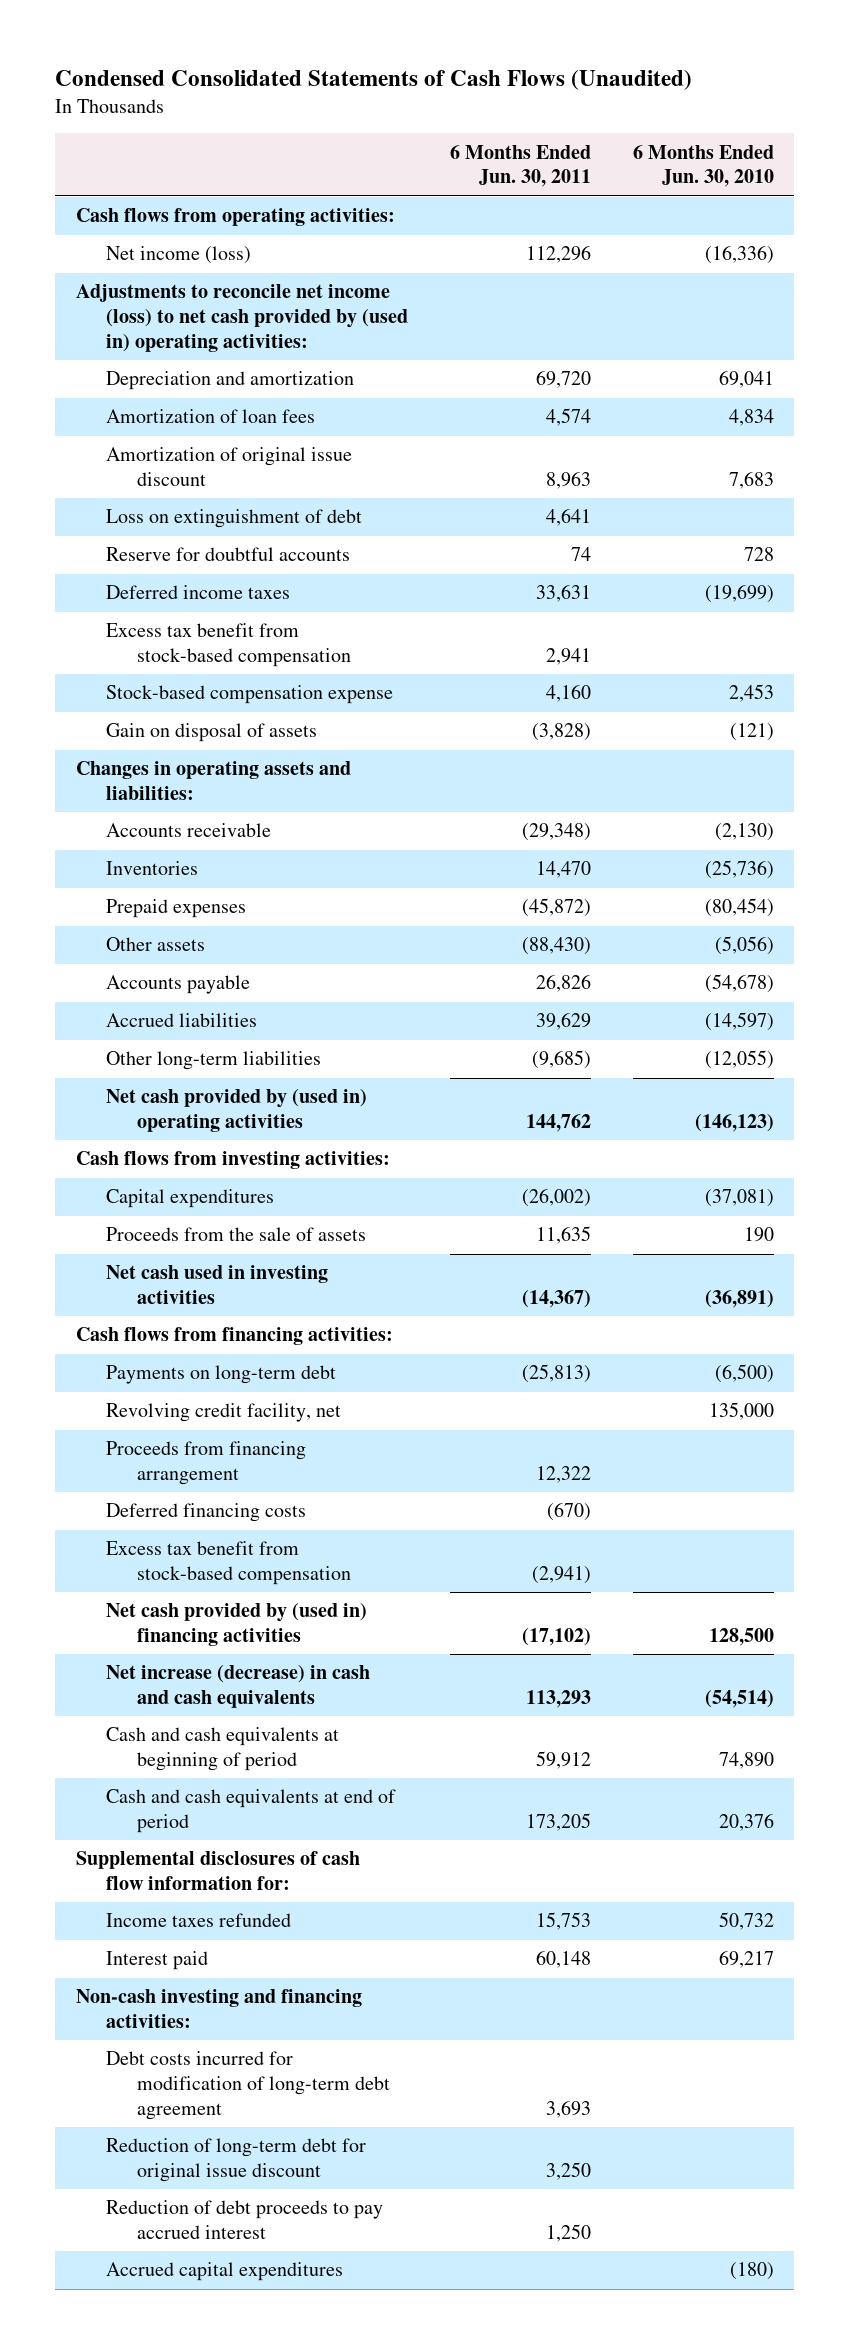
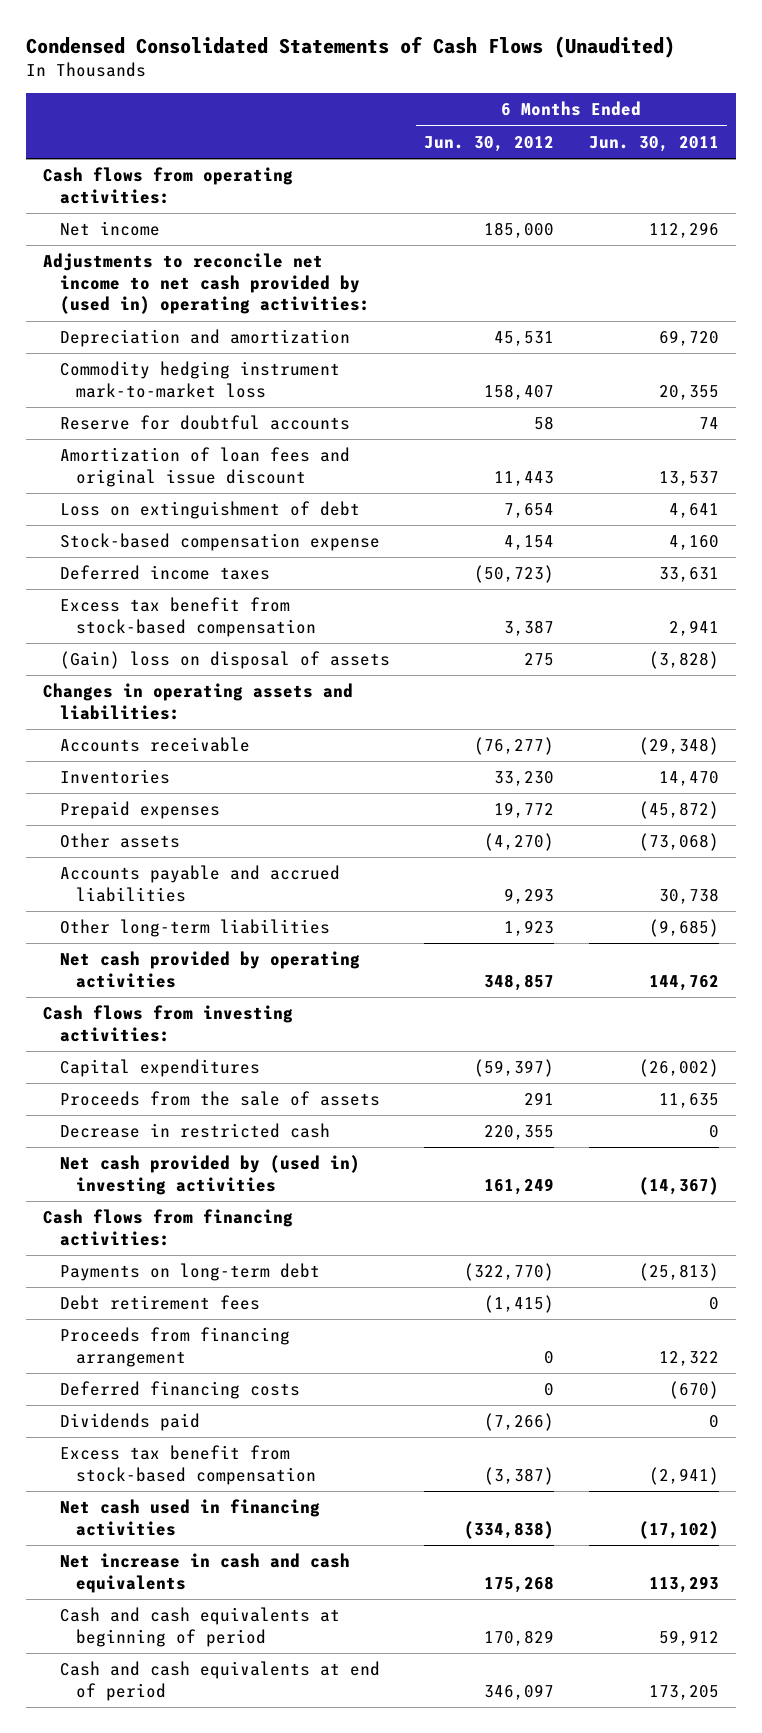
- | 6 Months Ended Jun. 30, 2011 | 6 Months Ended Jun. 30, 2010
+ | 6 Months Ended Jun. 30, 2012 | 6 Months Ended Jun. 30, 2011
- Net income (loss) | 112,296 | (16,336)
- Adjustments to reconcile net income (loss) to net cash provided by (used in) operating activities:
+ Net income | 185,000 | 112,296
+ Adjustments to reconcile net income to net cash provided by (used in) operating activities:
- Amortization of loan fees | 4,574 | 4,834
- Amortization of original issue discount | 8,963 | 7,683
+ Commodity hedging instrument mark-to-market loss | 158,407 | 20,355
+ Amortization of loan fees and original issue discount | 11,443 | 13,537
moved down: Loss on extinguishment of debt | 7,654 | 4,641
moved up: Stock-based compensation expense | 4,154 | 4,160
- Gain on disposal of assets | (3,828) | (121)
+ (Gain) loss on disposal of assets | 275 | (3,828)
- Other assets | (88,430) | (5,056)
- Accounts payable | 26,826 | (54,678)
- Accrued liabilities | 39,629 | (14,597)
+ Other assets | (4,270) | (73,068)
+ Accounts payable and accrued liabilities | 9,293 | 30,738
- Net cash provided by (used in) operating activities | 144,762 | (146,123)
+ Net cash provided by operating activities | 348,857 | 144,762
- Net cash used in investing activities | (14,367) | (36,891)
+ Decrease in restricted cash | 220,355 | 0
+ Net cash provided by (used in) investing activities | 161,249 | (14,367)
- Revolving credit facility, net | | 135,000
+ Debt retirement fees | (1,415) | 0
+ Dividends paid | (7,266) | 0
- Net cash provided by (used in) financing activities | (17,102) | 128,500
- Net increase (decrease) in cash and cash equivalents | 113,293 | (54,514)
+ Net cash used in financing activities | (334,838) | (17,102)
+ Net increase in cash and cash equivalents | 175,268 | 113,293
- Supplemental disclosures of cash flow information for:
- Income taxes refunded | 15,753 | 50,732
- Interest paid | 60,148 | 69,217
- Non-cash investing and financing activities:
- Debt costs incurred for modification of long-term debt agreement | 3,693 |
- Reduction of long-term debt for original issue discount | 3,250 |
- Reduction of debt proceeds to pay accrued interest | 1,250 |
- Accrued capital expenditures | | (180)

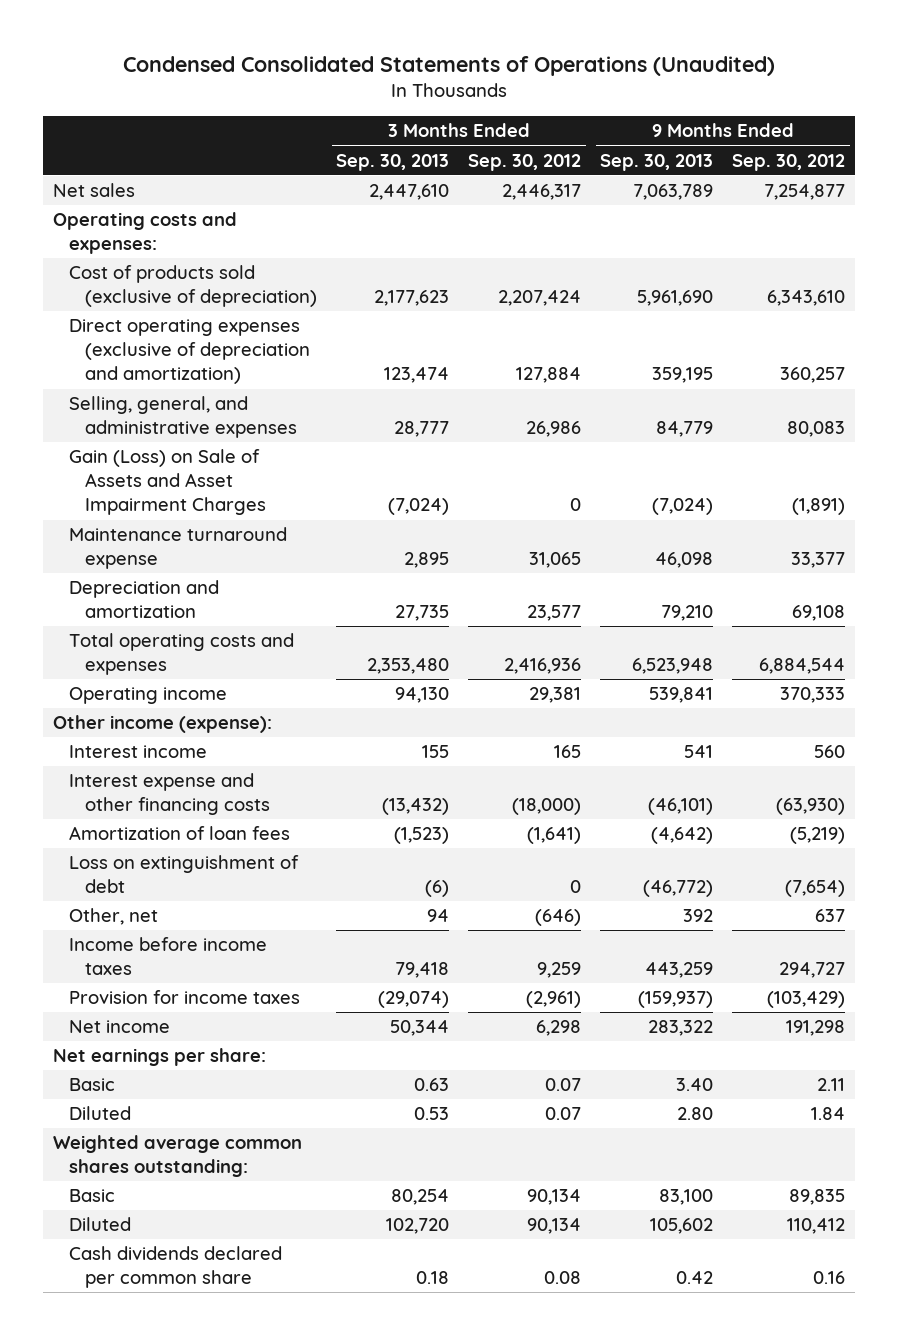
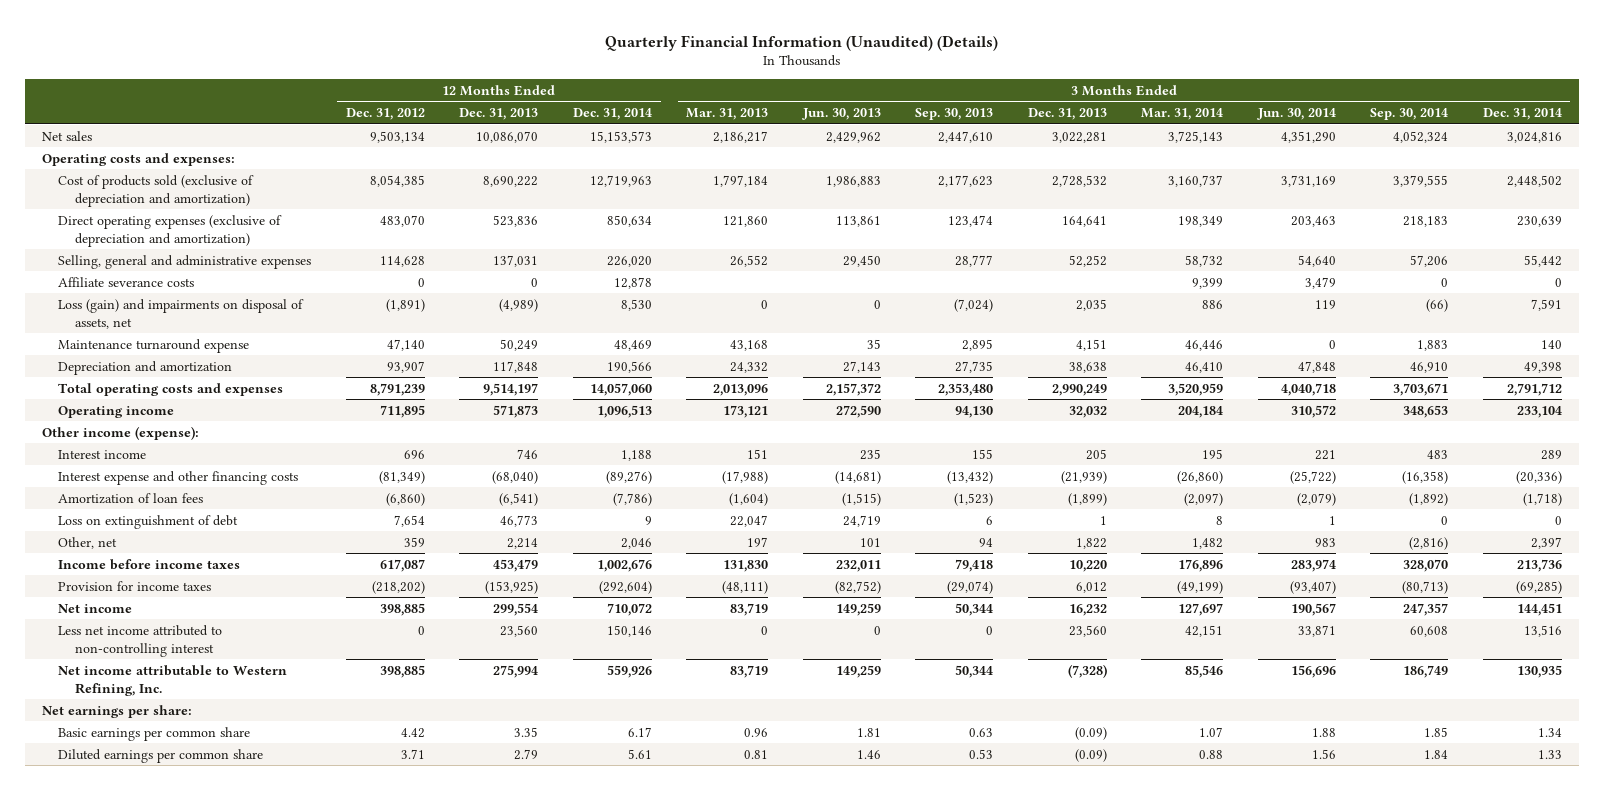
- Condensed Consolidated Statements of Operations (Unaudited)
+ Quarterly Financial Information (Unaudited) (Details)
- | 3 Months Ended Sep. 30, 2013 | 3 Months Ended Sep. 30, 2012 | 9 Months Ended Sep. 30, 2013 | 9 Months Ended Sep. 30, 2012
+ | 12 Months Ended Dec. 31, 2012 | 12 Months Ended Dec. 31, 2013 | 12 Months Ended Dec. 31, 2014 | 3 Months Ended Mar. 31, 2013 | 3 Months Ended Jun. 30, 2013 | 3 Months Ended Sep. 30, 2013 | 3 Months Ended Dec. 31, 2013 | 3 Months Ended Mar. 31, 2014 | 3 Months Ended Jun. 30, 2014 | 3 Months Ended Sep. 30, 2014 | 3 Months Ended Dec. 31, 2014
- Cost of products sold (exclusive of depreciation) | 2,177,623 | 2,207,424 | 5,961,690 | 6,343,610
+ Cost of products sold (exclusive of depreciation and amortization) | 8,054,385 | 8,690,222 | 12,719,963 | 1,797,184 | 1,986,883 | 2,177,623 | 2,728,532 | 3,160,737 | 3,731,169 | 3,379,555 | 2,448,502
- Selling, general, and administrative expenses | 28,777 | 26,986 | 84,779 | 80,083
- Gain (Loss) on Sale of Assets and Asset Impairment Charges | (7,024) | 0 | (7,024) | (1,891)
+ Selling, general and administrative expenses | 114,628 | 137,031 | 226,020 | 26,552 | 29,450 | 28,777 | 52,252 | 58,732 | 54,640 | 57,206 | 55,442
+ Affiliate severance costs | 0 | 0 | 12,878 | | | | | 9,399 | 3,479 | 0 | 0
+ Loss (gain) and impairments on disposal of assets, net | (1,891) | (4,989) | 8,530 | 0 | 0 | (7,024) | 2,035 | 886 | 119 | (66) | 7,591
- Loss on extinguishment of debt | (6) | 0 | (46,772) | (7,654)
+ Loss on extinguishment of debt | 7,654 | 46,773 | 9 | 22,047 | 24,719 | 6 | 1 | 8 | 1 | 0 | 0
+ Less net income attributed to non-controlling interest | 0 | 23,560 | 150,146 | 0 | 0 | 0 | 23,560 | 42,151 | 33,871 | 60,608 | 13,516
+ Net income attributable to Western Refining, Inc. | 398,885 | 275,994 | 559,926 | 83,719 | 149,259 | 50,344 | (7,328) | 85,546 | 156,696 | 186,749 | 130,935
- Basic | 0.63 | 0.07 | 3.40 | 2.11
- Diluted | 0.53 | 0.07 | 2.80 | 1.84
- Weighted average common shares outstanding:
- Basic | 80,254 | 90,134 | 83,100 | 89,835
- Diluted | 102,720 | 90,134 | 105,602 | 110,412
- Cash dividends declared per common share | 0.18 | 0.08 | 0.42 | 0.16
+ Basic earnings per common share | 4.42 | 3.35 | 6.17 | 0.96 | 1.81 | 0.63 | (0.09) | 1.07 | 1.88 | 1.85 | 1.34
+ Diluted earnings per common share | 3.71 | 2.79 | 5.61 | 0.81 | 1.46 | 0.53 | (0.09) | 0.88 | 1.56 | 1.84 | 1.33

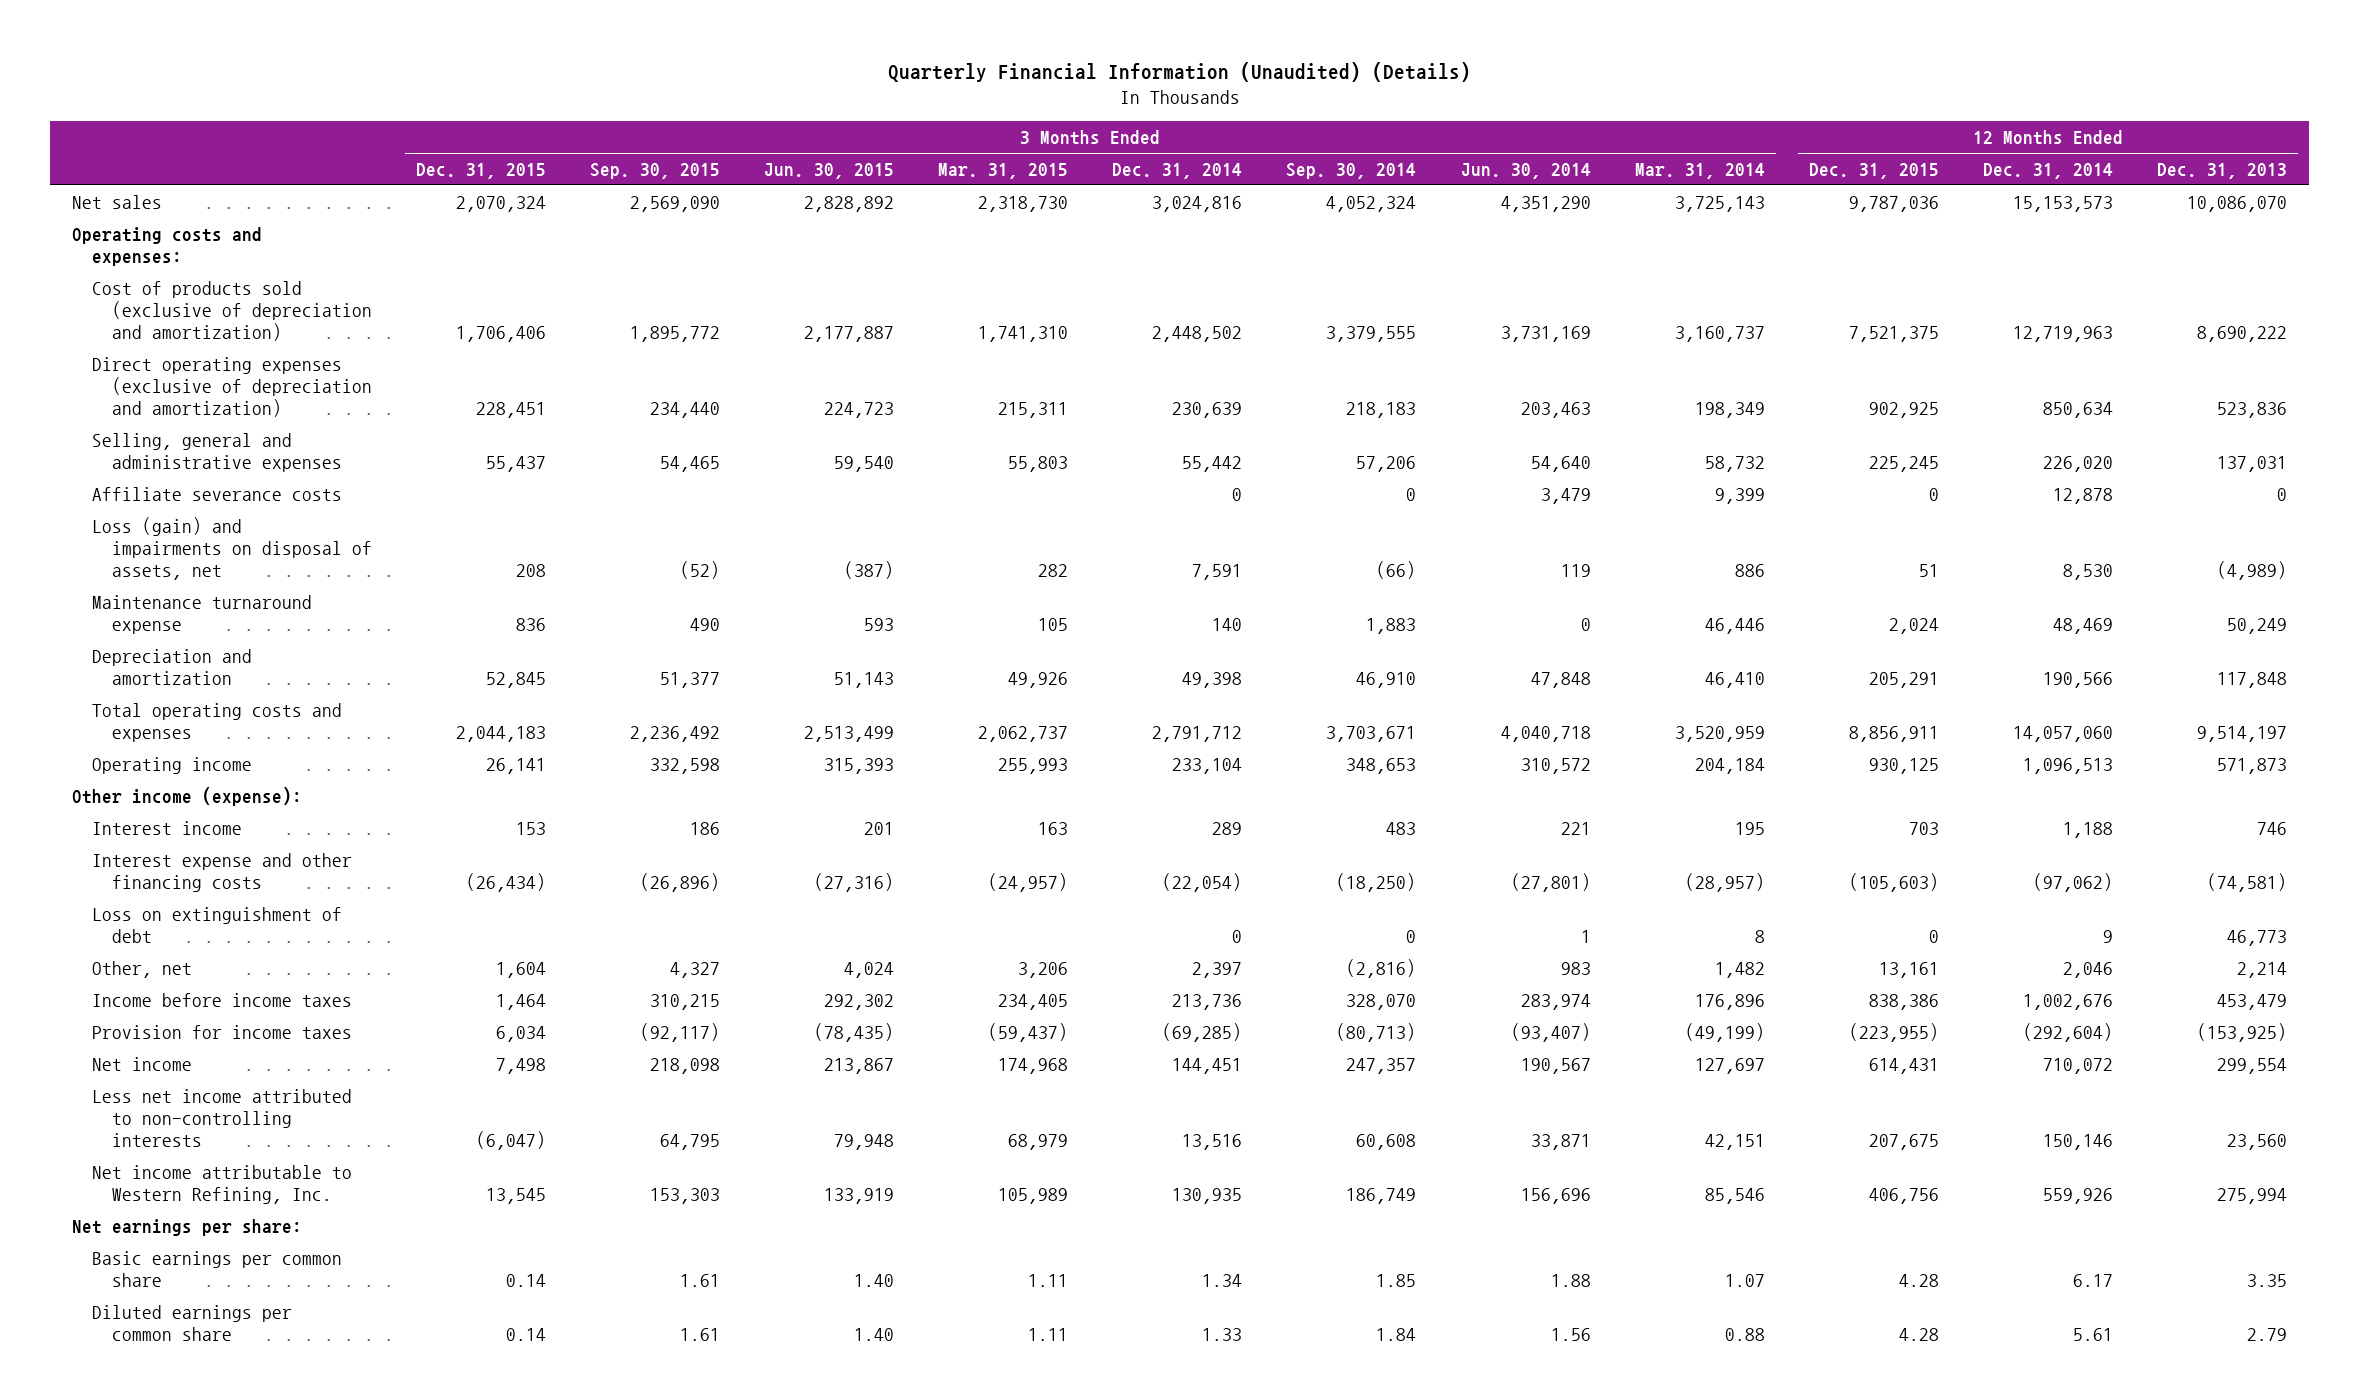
- | 12 Months Ended Dec. 31, 2012 | 12 Months Ended Dec. 31, 2013 | 12 Months Ended Dec. 31, 2014 | 3 Months Ended Mar. 31, 2013 | 3 Months Ended Jun. 30, 2013 | 3 Months Ended Sep. 30, 2013 | 3 Months Ended Dec. 31, 2013 | 3 Months Ended Mar. 31, 2014 | 3 Months Ended Jun. 30, 2014 | 3 Months Ended Sep. 30, 2014 | 3 Months Ended Dec. 31, 2014
+ | 3 Months Ended Dec. 31, 2015 | 3 Months Ended Sep. 30, 2015 | 3 Months Ended Jun. 30, 2015 | 3 Months Ended Mar. 31, 2015 | 3 Months Ended Dec. 31, 2014 | 3 Months Ended Sep. 30, 2014 | 3 Months Ended Jun. 30, 2014 | 3 Months Ended Mar. 31, 2014 | 12 Months Ended Dec. 31, 2015 | 12 Months Ended Dec. 31, 2014 | 12 Months Ended Dec. 31, 2013
- Interest expense and other financing costs | (81,349) | (68,040) | (89,276) | (17,988) | (14,681) | (13,432) | (21,939) | (26,860) | (25,722) | (16,358) | (20,336)
- Amortization of loan fees | (6,860) | (6,541) | (7,786) | (1,604) | (1,515) | (1,523) | (1,899) | (2,097) | (2,079) | (1,892) | (1,718)
+ Interest expense and other financing costs | (26,434) | (26,896) | (27,316) | (24,957) | (22,054) | (18,250) | (27,801) | (28,957) | (105,603) | (97,062) | (74,581)
- Less net income attributed to non-controlling interest | 0 | 23,560 | 150,146 | 0 | 0 | 0 | 23,560 | 42,151 | 33,871 | 60,608 | 13,516
+ Less net income attributed to non-controlling interests | (6,047) | 64,795 | 79,948 | 68,979 | 13,516 | 60,608 | 33,871 | 42,151 | 207,675 | 150,146 | 23,560

